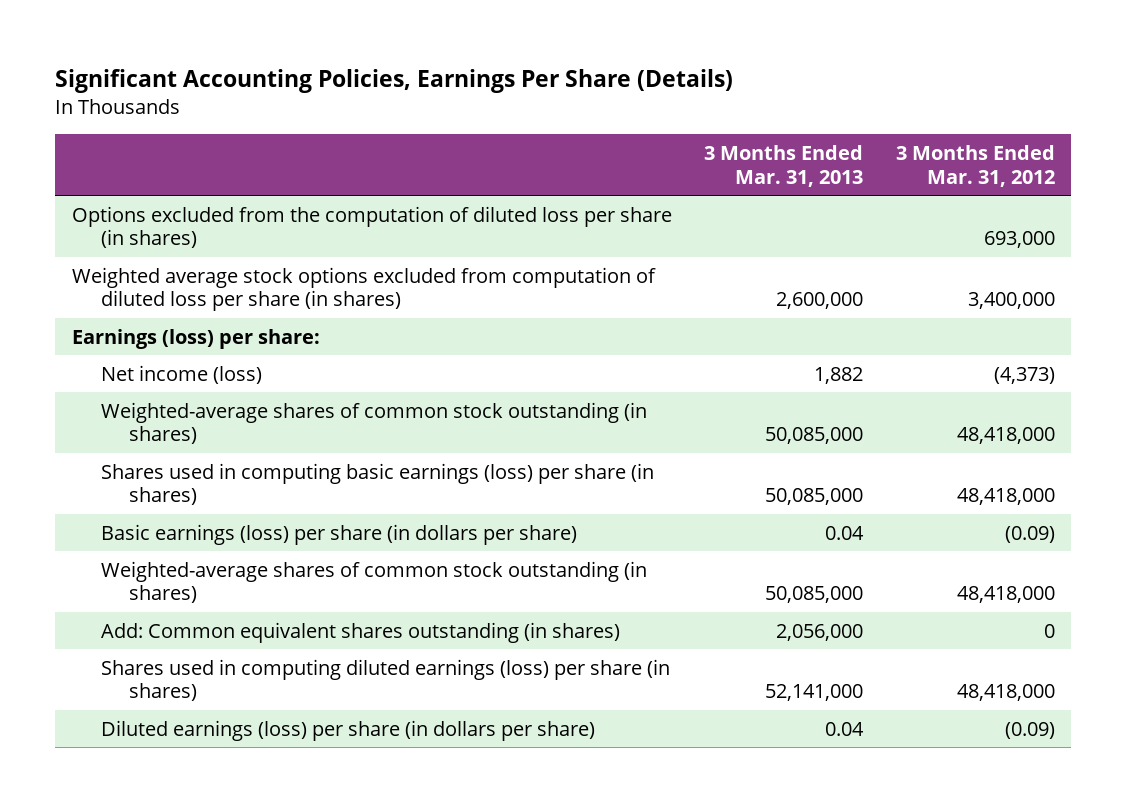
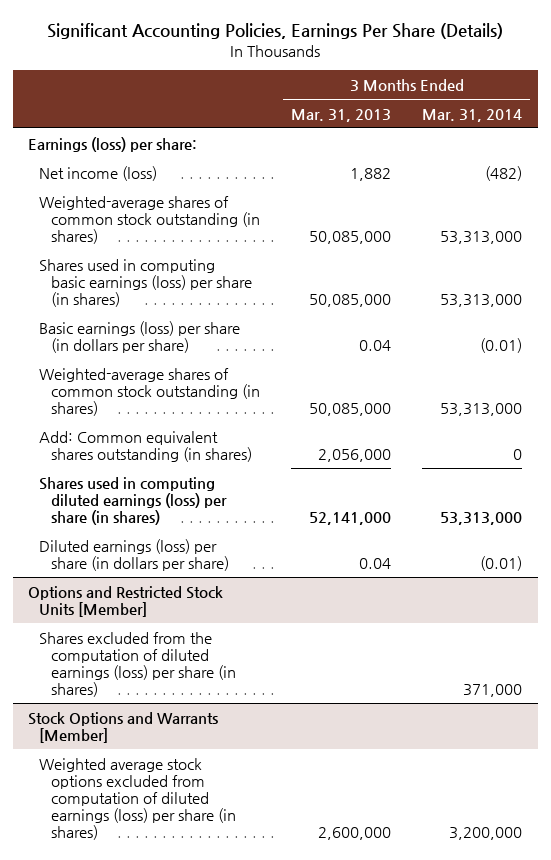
- | 3 Months Ended Mar. 31, 2013 | 3 Months Ended Mar. 31, 2012
+ | 3 Months Ended Mar. 31, 2013 | 3 Months Ended Mar. 31, 2014
- Options excluded from the computation of diluted loss per share (in shares) | | 693,000
- Weighted average stock options excluded from computation of diluted loss per share (in shares) | 2,600,000 | 3,400,000
+ Options and Restricted Stock Units [Member]
+ Shares excluded from the computation of diluted earnings (loss) per share (in shares) | | 371,000
+ Stock Options and Warrants [Member]
+ Weighted average stock options excluded from computation of diluted earnings (loss) per share (in shares) | 2,600,000 | 3,200,000

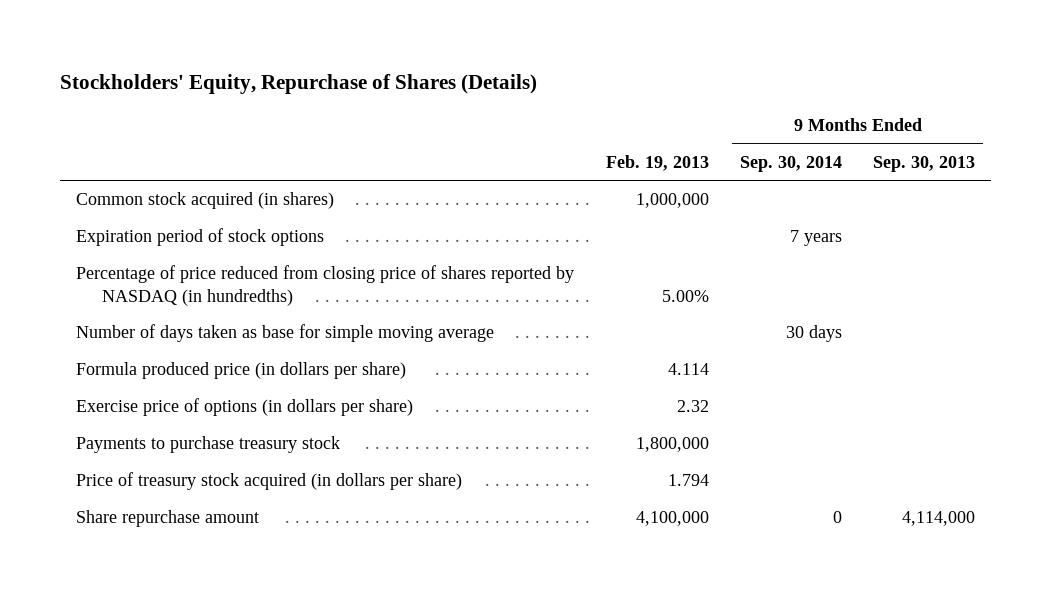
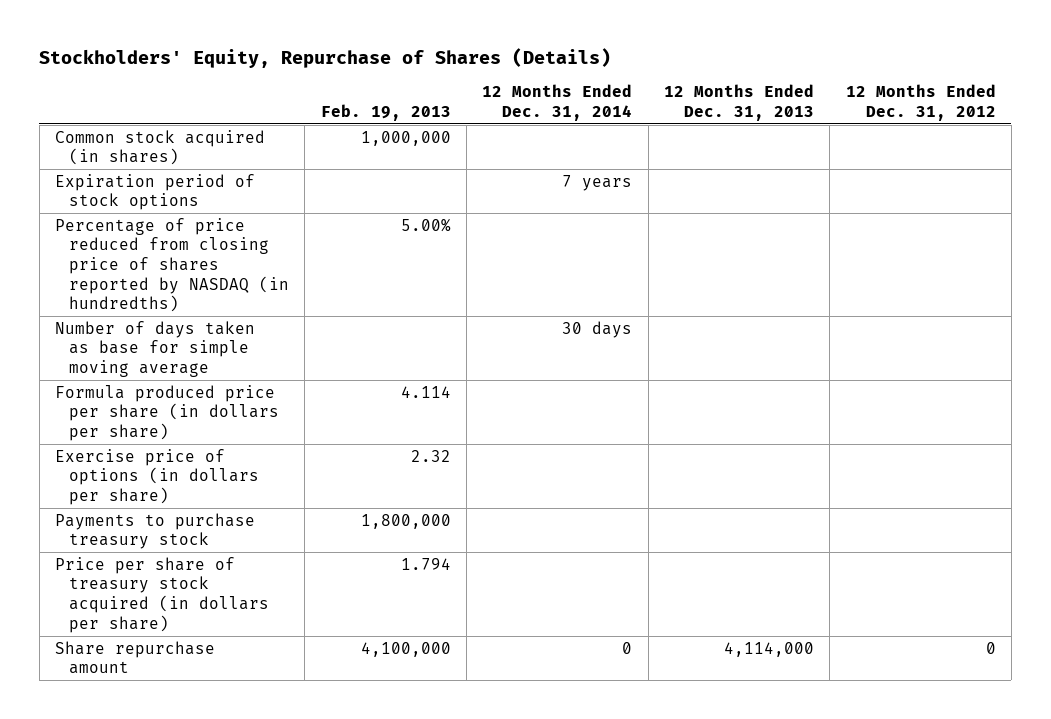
- | Feb. 19, 2013 | 9 Months Ended Sep. 30, 2014 | 9 Months Ended Sep. 30, 2013
+ | Feb. 19, 2013 | 12 Months Ended Dec. 31, 2014 | 12 Months Ended Dec. 31, 2013 | 12 Months Ended Dec. 31, 2012
- Formula produced price (in dollars per share) | 4.114 | |
+ Formula produced price per share (in dollars per share) | 4.114 | | |
- Price of treasury stock acquired (in dollars per share) | 1.794 | |
+ Price per share of treasury stock acquired (in dollars per share) | 1.794 | | |

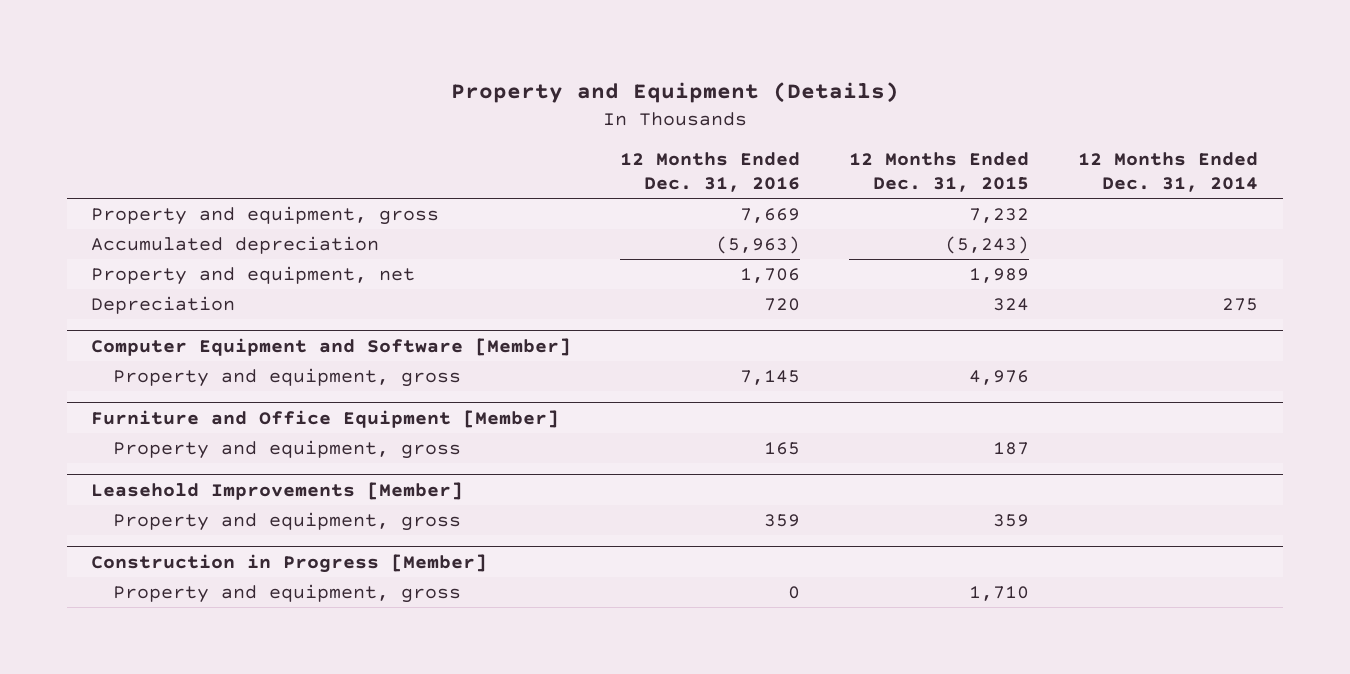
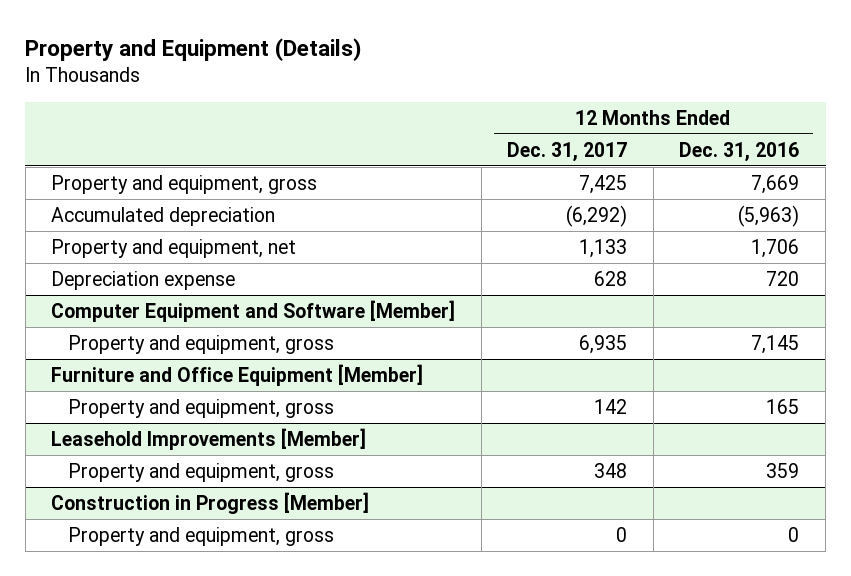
- | 12 Months Ended Dec. 31, 2016 | 12 Months Ended Dec. 31, 2015 | 12 Months Ended Dec. 31, 2014
+ | 12 Months Ended Dec. 31, 2017 | 12 Months Ended Dec. 31, 2016
- Depreciation | 720 | 324 | 275
+ Depreciation expense | 628 | 720

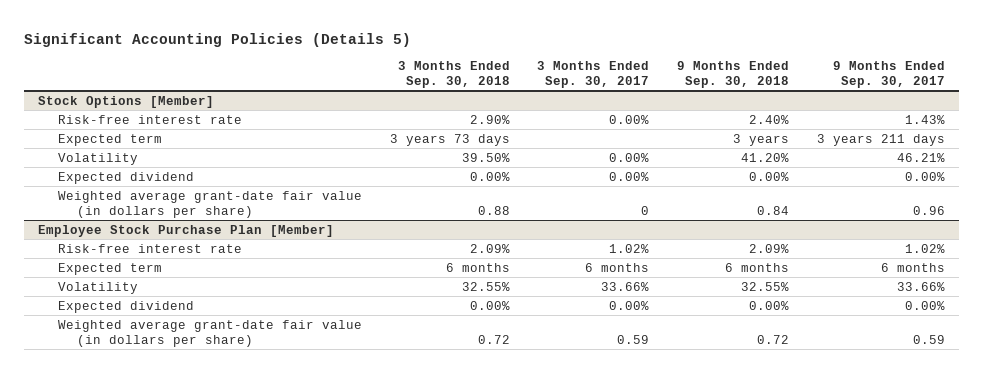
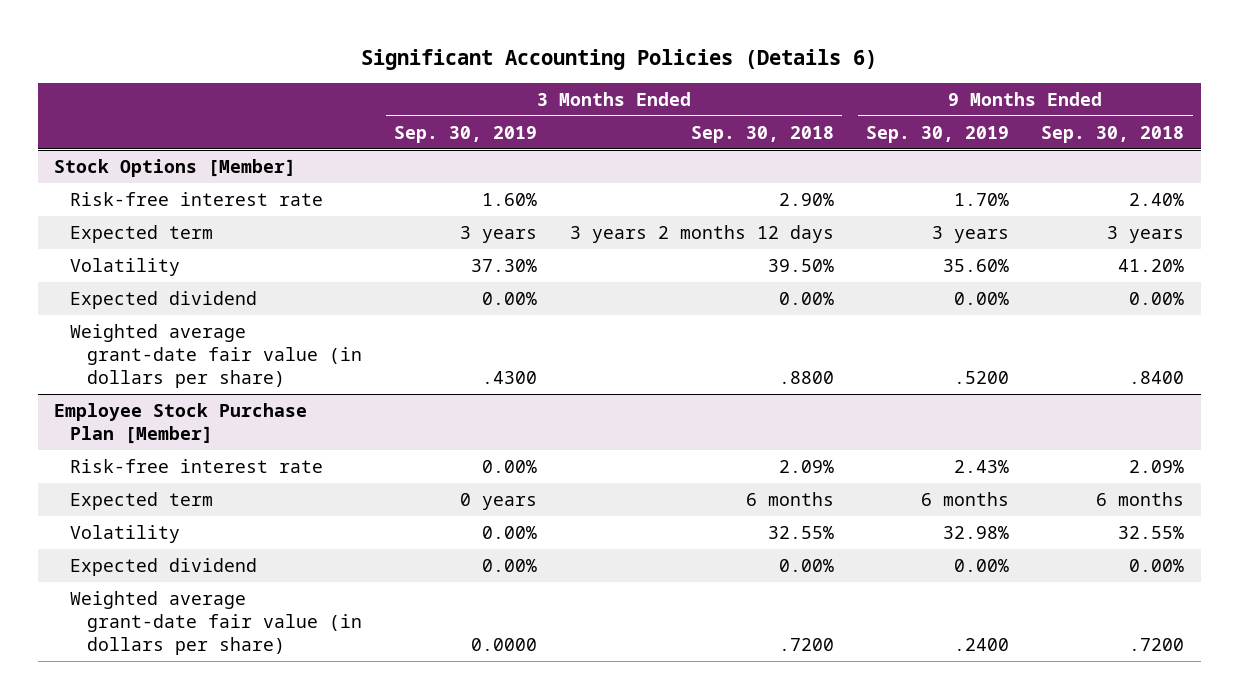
- Significant Accounting Policies (Details 5)
+ Significant Accounting Policies (Details 6)
- | 3 Months Ended Sep. 30, 2018 | 3 Months Ended Sep. 30, 2017 | 9 Months Ended Sep. 30, 2018 | 9 Months Ended Sep. 30, 2017
+ | 3 Months Ended Sep. 30, 2019 | 3 Months Ended Sep. 30, 2018 | 9 Months Ended Sep. 30, 2019 | 9 Months Ended Sep. 30, 2018
@ Stock Options [Member]
- Expected term | 3 years 73 days | | 3 years | 3 years 211 days
+ Expected term | 3 years | 3 years 2 months 12 days | 3 years | 3 years
- Weighted average grant-date fair value (in dollars per share) | 0.88 | 0 | 0.84 | 0.96
+ Weighted average grant-date fair value (in dollars per share) | .4300 | .8800 | .5200 | .8400
@ Employee Stock Purchase Plan [Member]
- Weighted average grant-date fair value (in dollars per share) | 0.72 | 0.59 | 0.72 | 0.59
+ Weighted average grant-date fair value (in dollars per share) | 0.0000 | .7200 | .2400 | .7200

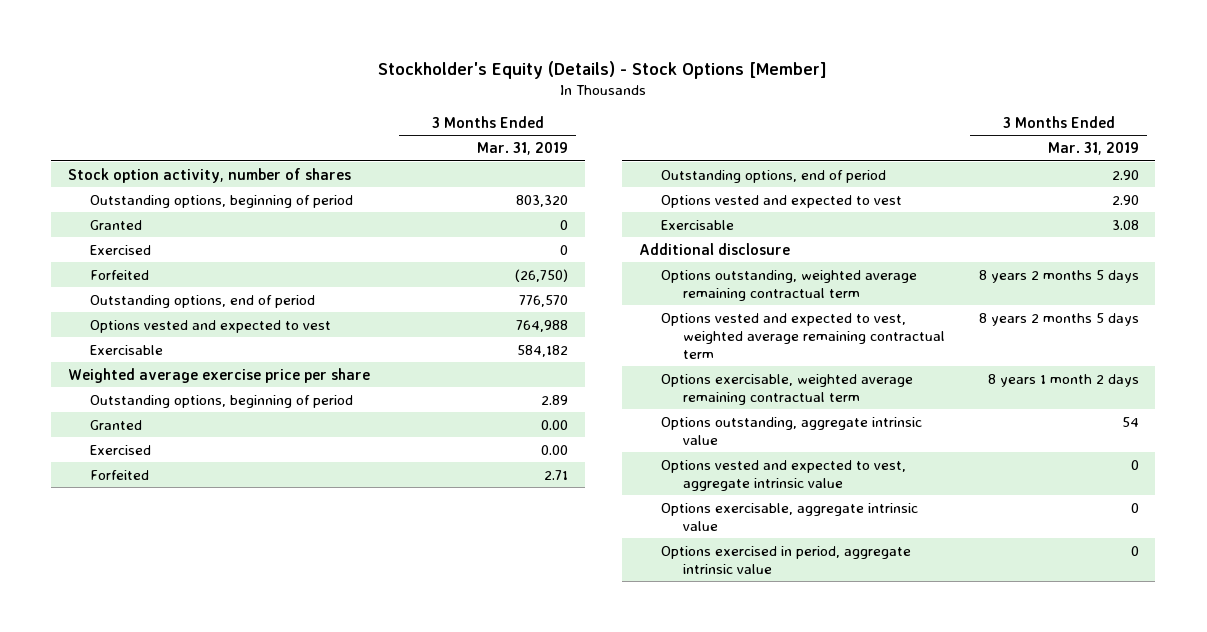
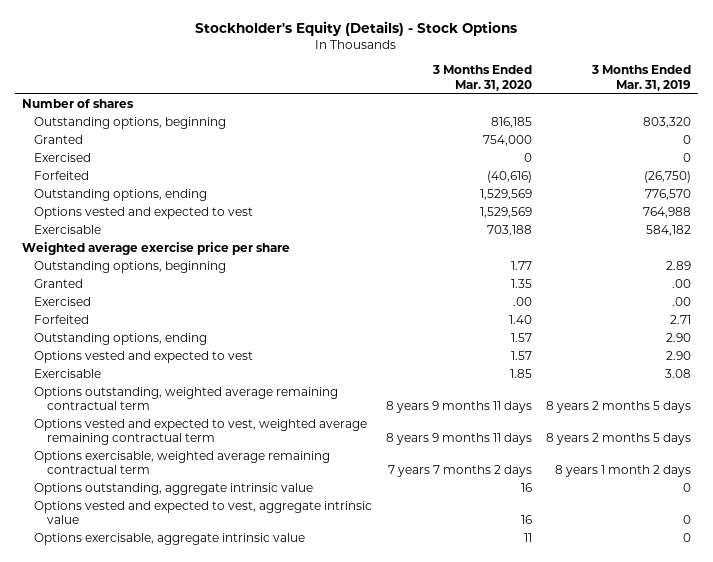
- Stockholder's Equity (Details) - Stock Options [Member]
+ Stockholder's Equity (Details) - Stock Options
- | 3 Months Ended Mar. 31, 2019
+ | 3 Months Ended Mar. 31, 2020 | 3 Months Ended Mar. 31, 2019
- Stock option activity, number of shares
- Outstanding options, beginning of period | 803,320
+ Number of shares
+ Outstanding options, beginning | 816,185 | 803,320
- Outstanding options, end of period | 776,570
+ Outstanding options, ending | 1,529,569 | 776,570
- Outstanding options, beginning of period | 2.89
- Granted | 0.00
- Exercised | 0.00
+ Outstanding options, beginning | 1.77 | 2.89
+ Granted | 1.35 | .00
+ Exercised | .00 | .00
- Outstanding options, end of period | 2.90
+ Outstanding options, ending | 1.57 | 2.90
- Additional disclosure
- Options outstanding, aggregate intrinsic value | 54
+ Options outstanding, aggregate intrinsic value | 16 | 0
- Options exercised in period, aggregate intrinsic value | 0

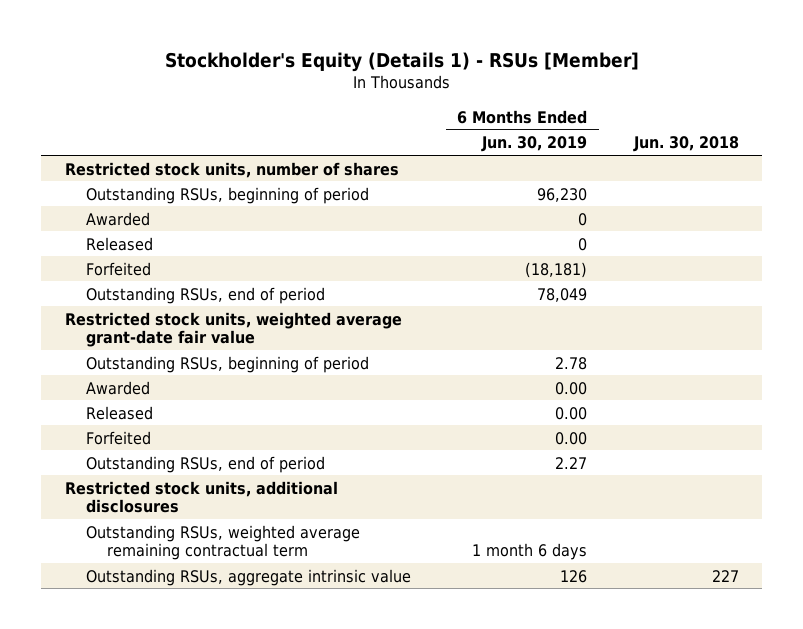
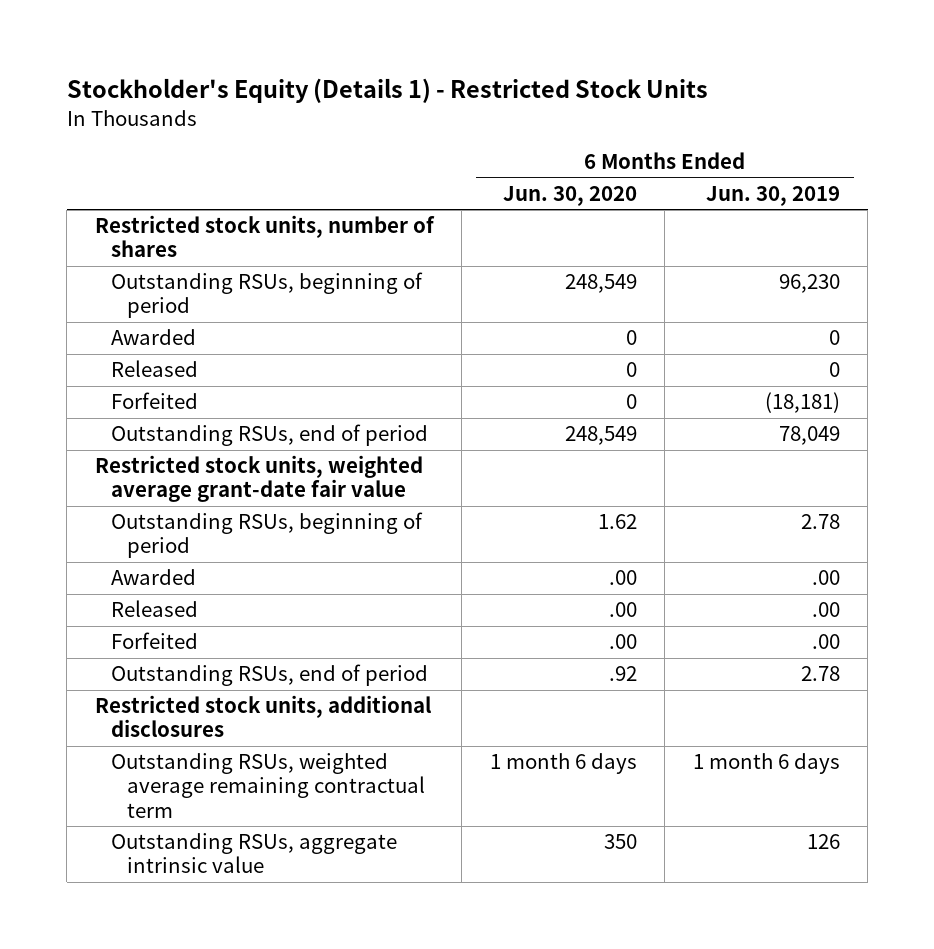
- Stockholder's Equity (Details 1) - RSUs [Member]
+ Stockholder's Equity (Details 1) - Restricted Stock Units
- | 6 Months Ended Jun. 30, 2019 | Jun. 30, 2018
+ | 6 Months Ended Jun. 30, 2020 | 6 Months Ended Jun. 30, 2019
- Awarded | 0.00 |
- Released | 0.00 |
- Forfeited | 0.00 |
- Outstanding RSUs, end of period | 2.27 |
+ Awarded | .00 | .00
+ Released | .00 | .00
+ Forfeited | .00 | .00
+ Outstanding RSUs, end of period | .92 | 2.78

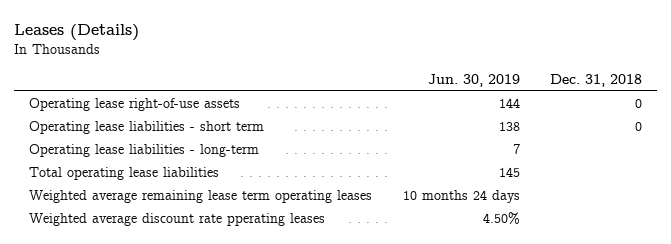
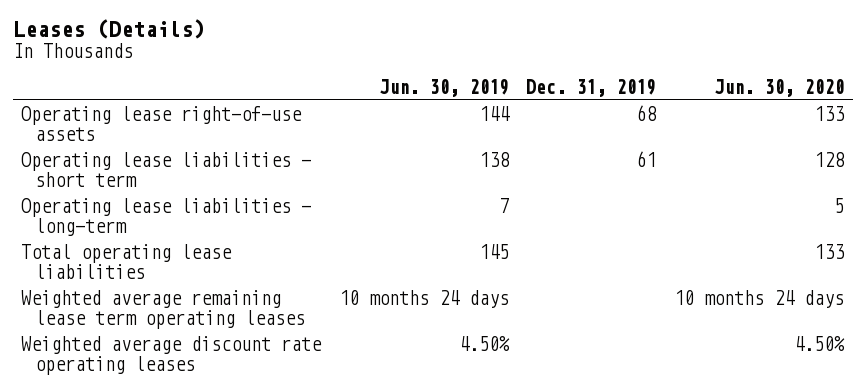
- | Jun. 30, 2019 | Dec. 31, 2018
+ | Jun. 30, 2019 | Dec. 31, 2019 | Jun. 30, 2020
- Weighted average discount rate pperating leases | 4.50% |
+ Weighted average discount rate operating leases | 4.50% | | 4.50%

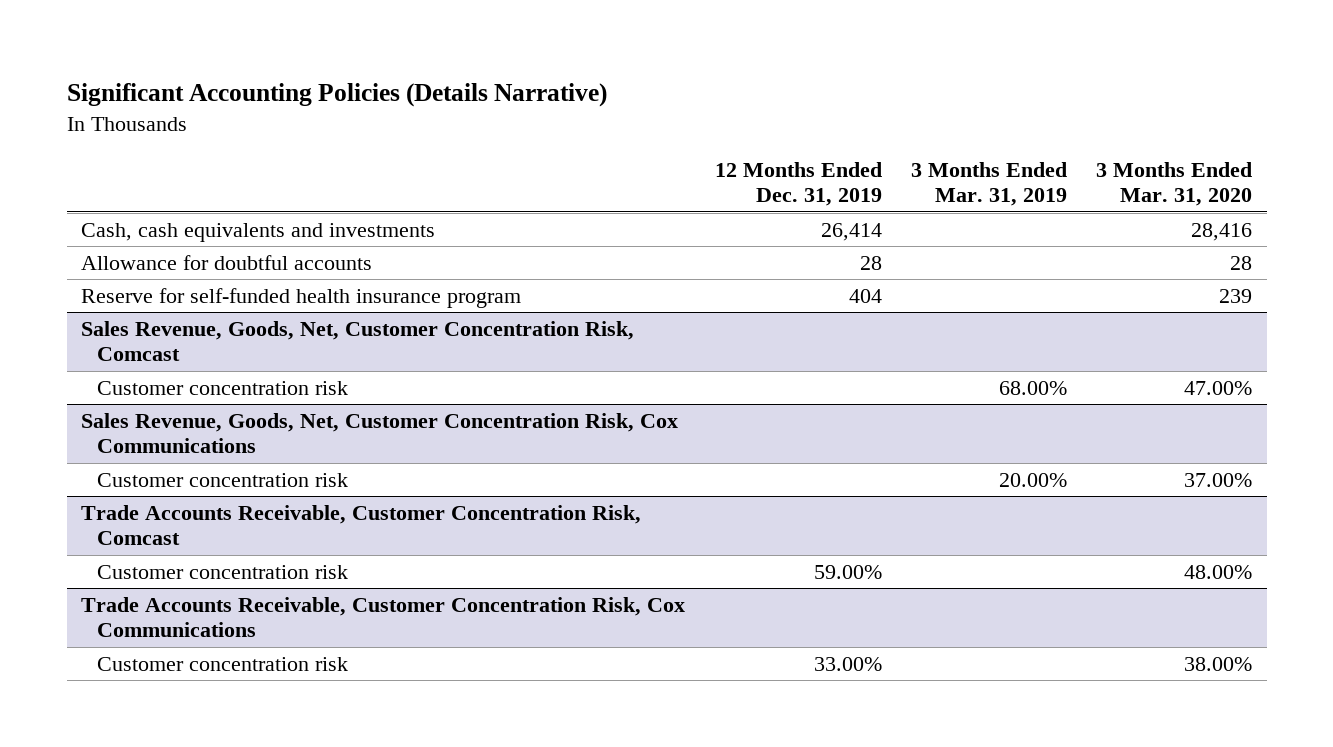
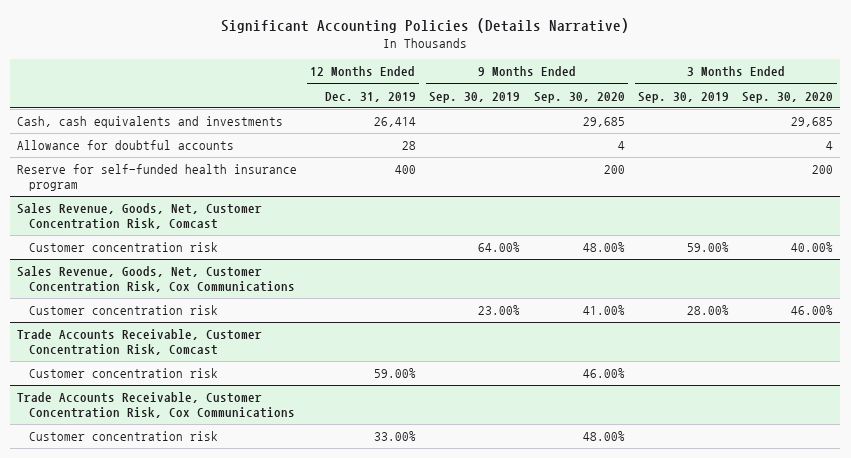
- | 12 Months Ended Dec. 31, 2019 | 3 Months Ended Mar. 31, 2019 | 3 Months Ended Mar. 31, 2020
+ | 12 Months Ended Dec. 31, 2019 | 9 Months Ended Sep. 30, 2019 | 9 Months Ended Sep. 30, 2020 | 3 Months Ended Sep. 30, 2019 | 3 Months Ended Sep. 30, 2020
- Reserve for self-funded health insurance program | 404 | | 239
+ Reserve for self-funded health insurance program | 400 | | 200 | | 200

